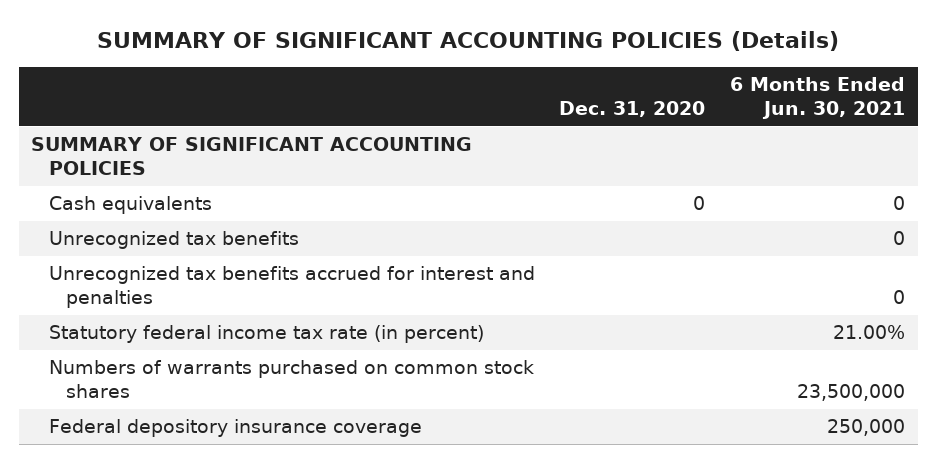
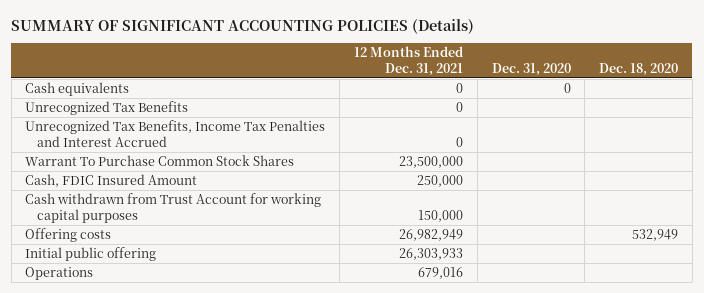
- | Dec. 31, 2020 | 6 Months Ended Jun. 30, 2021
+ | 12 Months Ended Dec. 31, 2021 | Dec. 31, 2020 | Dec. 18, 2020
- SUMMARY OF SIGNIFICANT ACCOUNTING POLICIES
- Unrecognized tax benefits | | 0
- Unrecognized tax benefits accrued for interest and penalties | | 0
- Statutory federal income tax rate (in percent) | | 21.00%
- Numbers of warrants purchased on common stock shares | | 23,500,000
- Federal depository insurance coverage | | 250,000
+ Unrecognized Tax Benefits | 0 | |
+ Unrecognized Tax Benefits, Income Tax Penalties and Interest Accrued | 0 | |
+ Warrant To Purchase Common Stock Shares | 23,500,000 | |
+ Cash, FDIC Insured Amount | 250,000 | |
+ Cash withdrawn from Trust Account for working capital purposes | 150,000 | |
+ Offering costs | 26,982,949 | | 532,949
+ Initial public offering | 26,303,933 | |
+ Operations | 679,016 | |

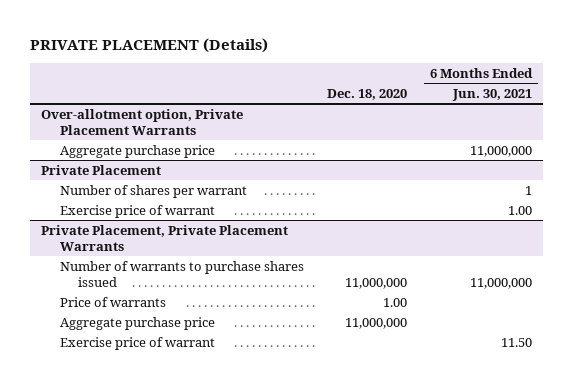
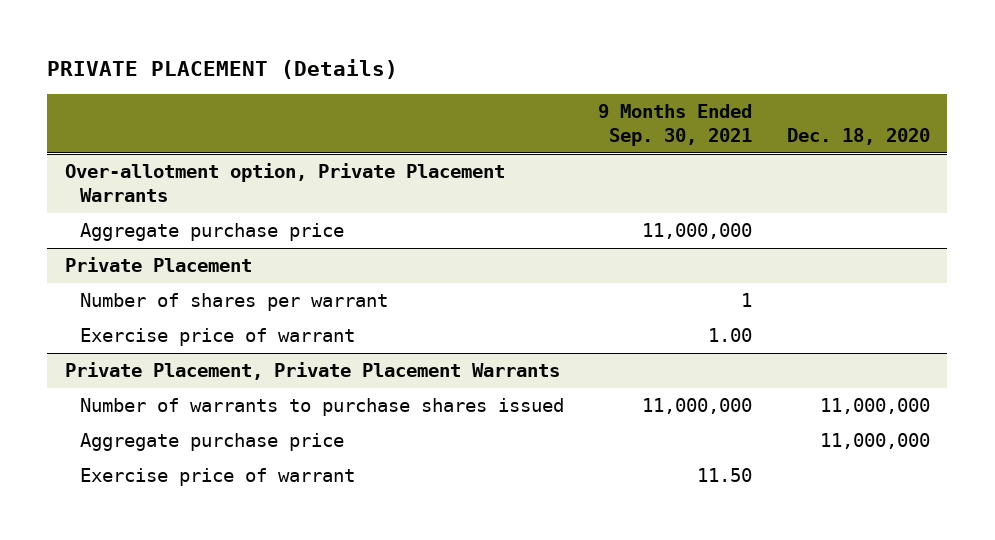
- | Dec. 18, 2020 | 6 Months Ended Jun. 30, 2021
+ | 9 Months Ended Sep. 30, 2021 | Dec. 18, 2020
@ Private Placement, Private Placement Warrants
- Price of warrants | 1.00 |

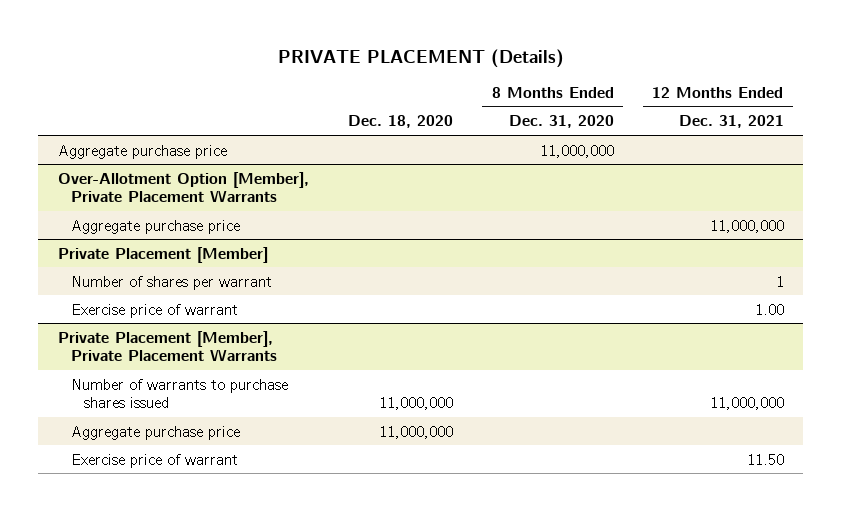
- | 9 Months Ended Sep. 30, 2021 | Dec. 18, 2020
+ | Dec. 18, 2020 | 8 Months Ended Dec. 31, 2020 | 12 Months Ended Dec. 31, 2021
- Over-allotment option, Private Placement Warrants
+ Aggregate purchase price | | 11,000,000 |
+ Over-Allotment Option [Member], Private Placement Warrants
- Private Placement
+ Private Placement [Member]
- Private Placement, Private Placement Warrants
+ Private Placement [Member], Private Placement Warrants

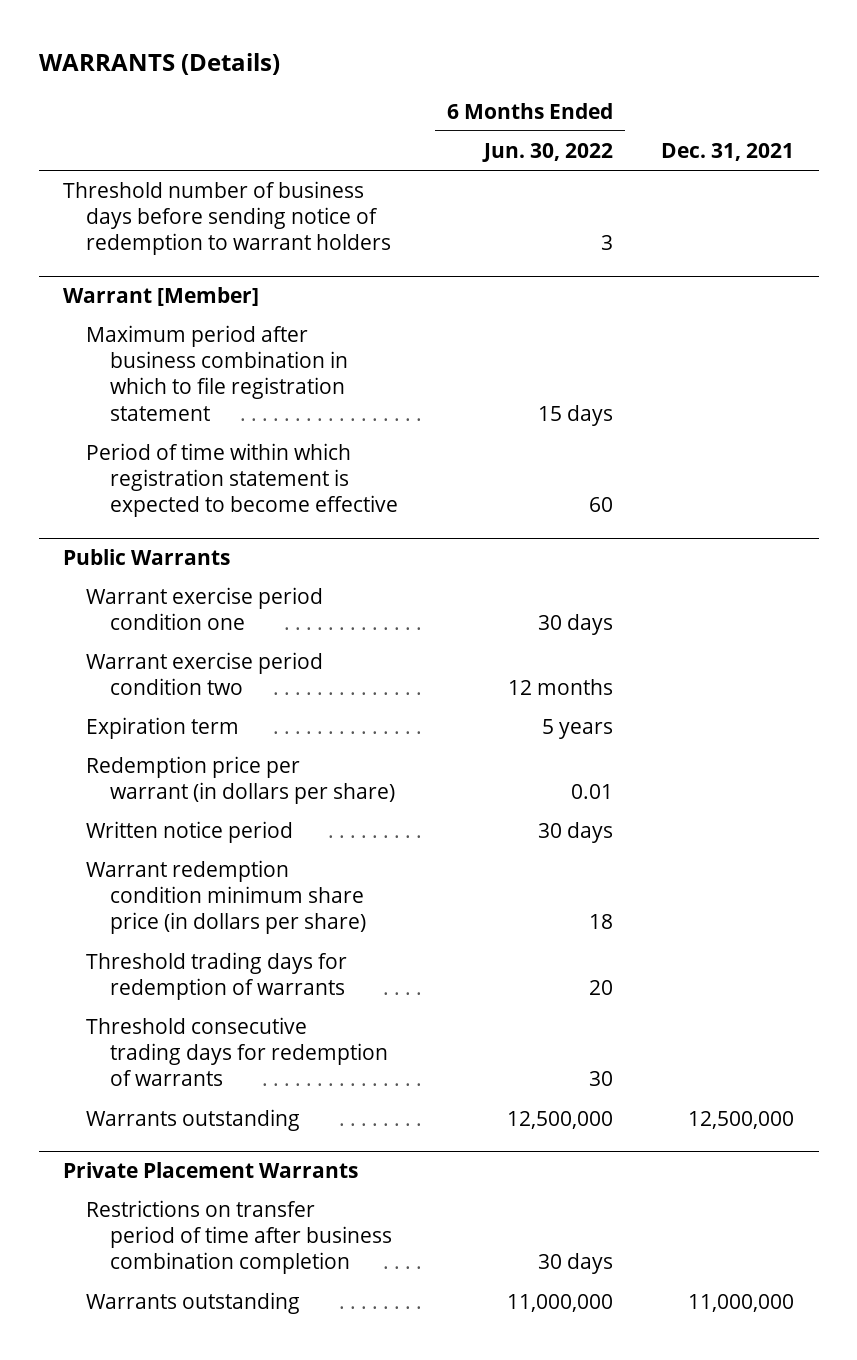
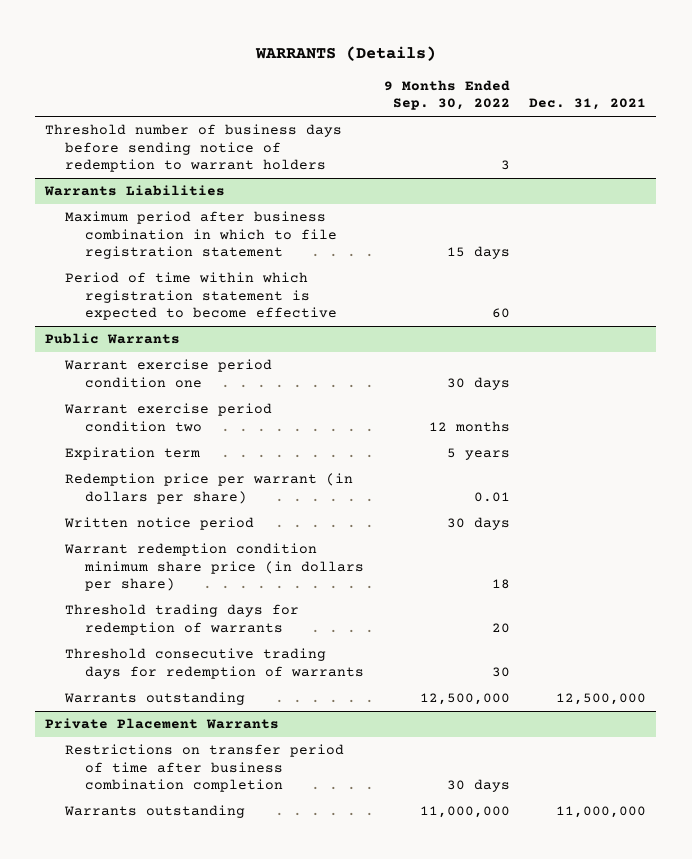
- | 6 Months Ended Jun. 30, 2022 | Dec. 31, 2021
+ | 9 Months Ended Sep. 30, 2022 | Dec. 31, 2021
- Warrant [Member]
+ Warrants Liabilities

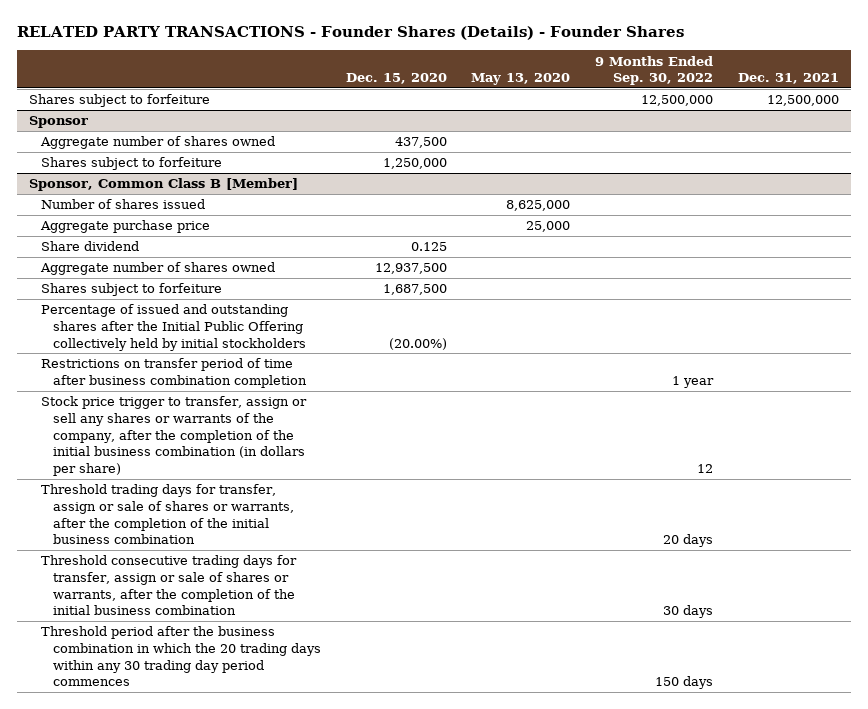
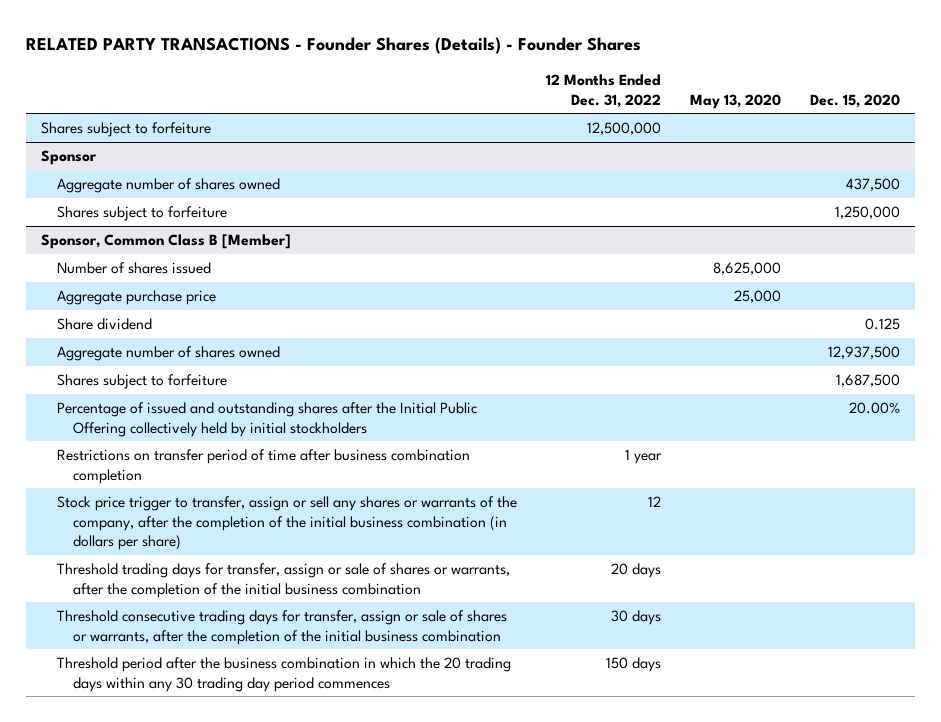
- | Dec. 15, 2020 | May 13, 2020 | 9 Months Ended Sep. 30, 2022 | Dec. 31, 2021
+ | 12 Months Ended Dec. 31, 2022 | May 13, 2020 | Dec. 15, 2020
@ Sponsor, Common Class B [Member]
- Percentage of issued and outstanding shares after the Initial Public Offering collectively held by initial stockholders | (20.00%) | | |
+ Percentage of issued and outstanding shares after the Initial Public Offering collectively held by initial stockholders | | | 20.00%

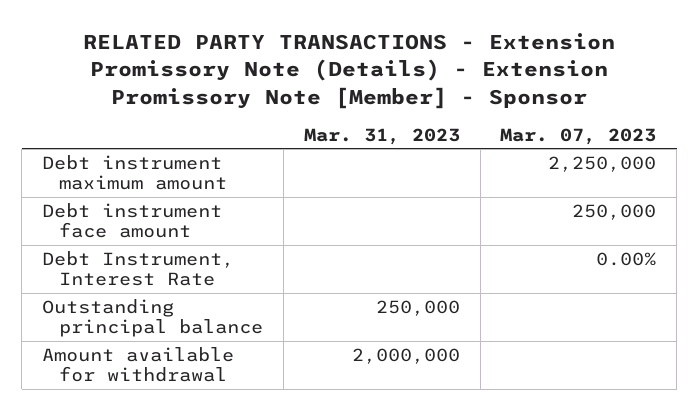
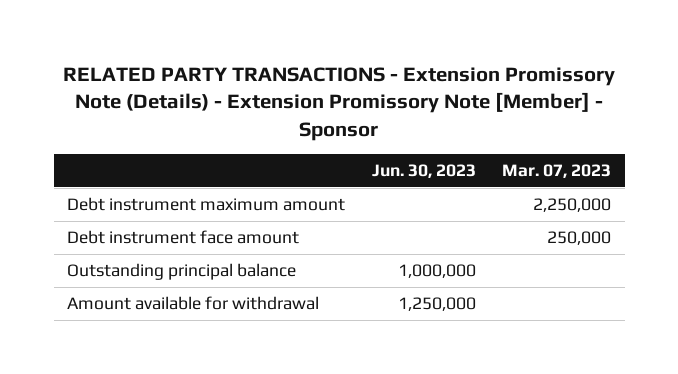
- | Mar. 31, 2023 | Mar. 07, 2023
+ | Jun. 30, 2023 | Mar. 07, 2023
- Debt Instrument, Interest Rate | | 0.00%

